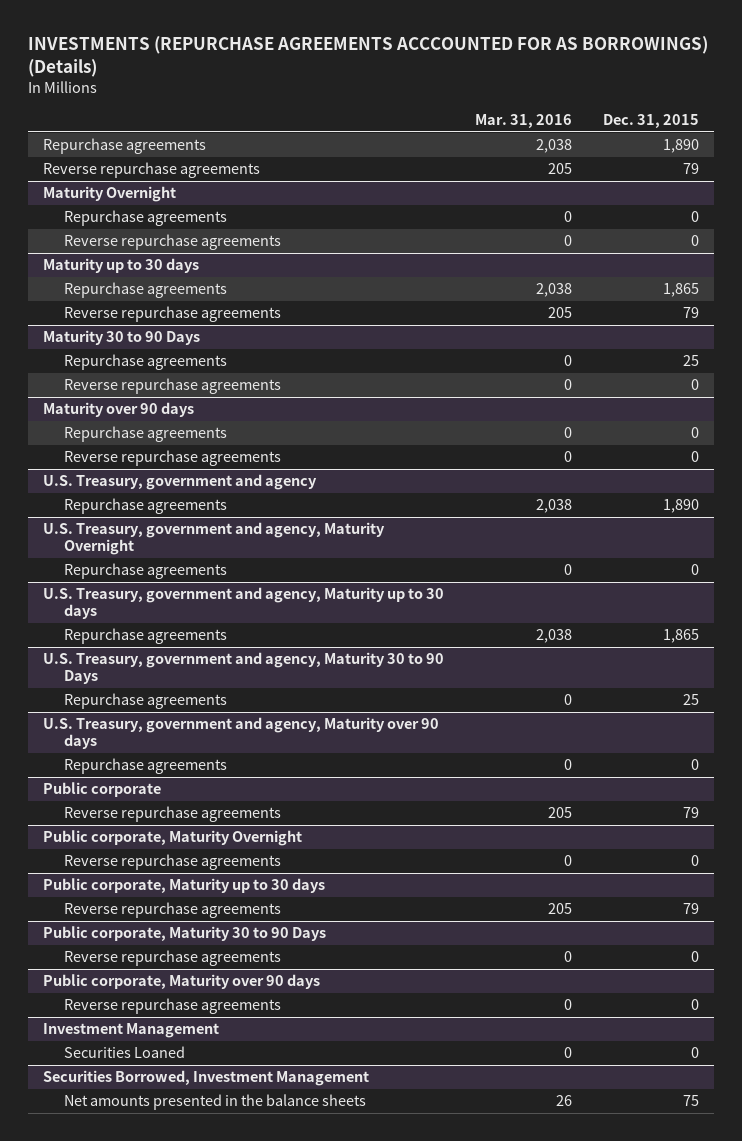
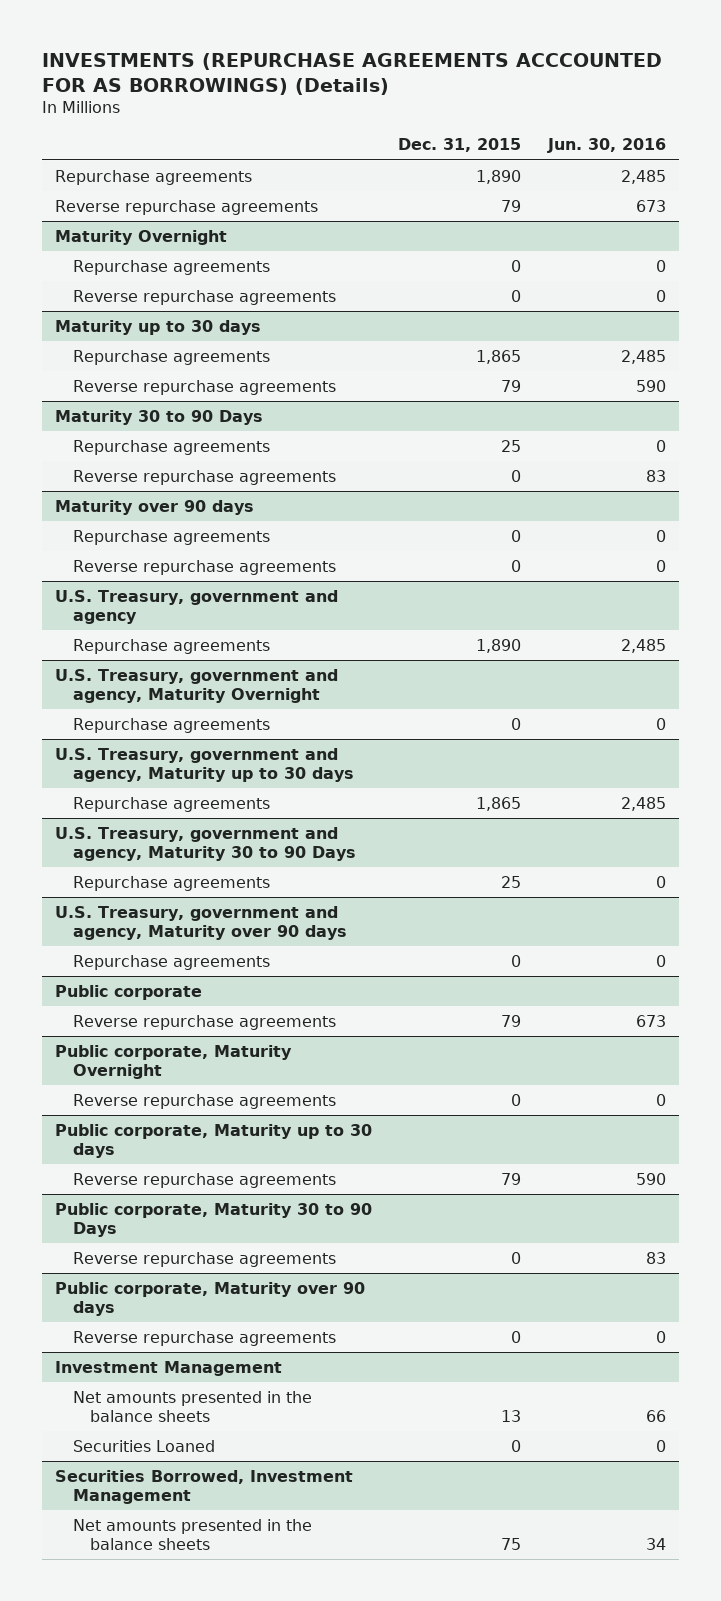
- | Mar. 31, 2016 | Dec. 31, 2015
+ | Dec. 31, 2015 | Jun. 30, 2016
@ Investment Management
+ Net amounts presented in the balance sheets | 13 | 66

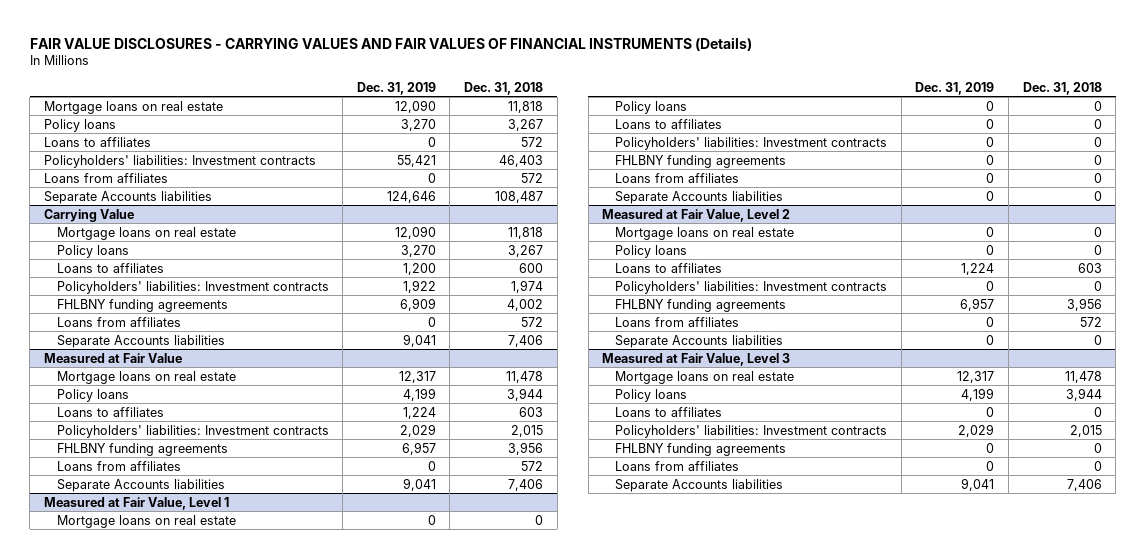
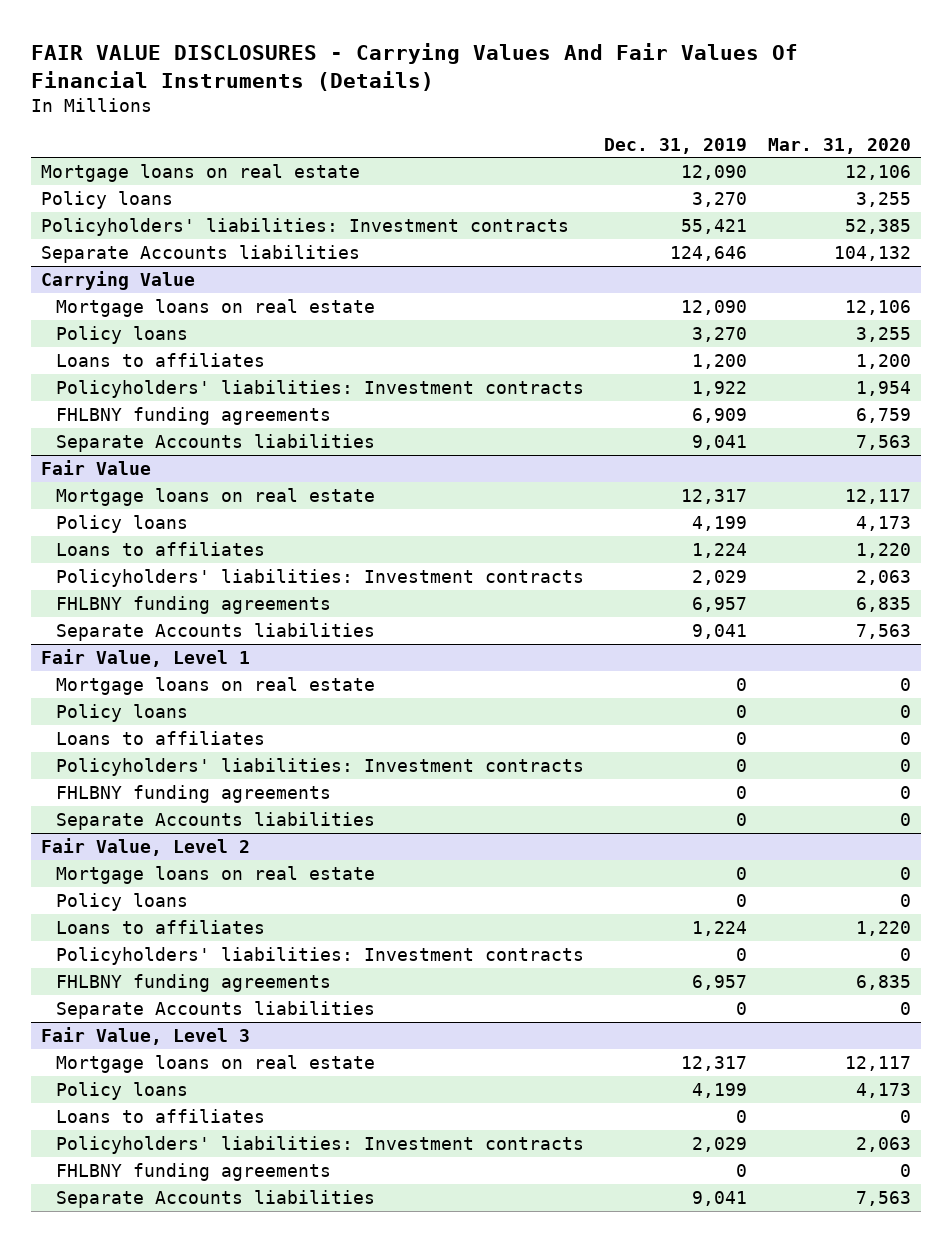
- FAIR VALUE DISCLOSURES - CARRYING VALUES AND FAIR VALUES OF FINANCIAL INSTRUMENTS (Details)
+ FAIR VALUE DISCLOSURES - Carrying Values And Fair Values Of Financial Instruments (Details)
- | Dec. 31, 2019 | Dec. 31, 2018
+ | Dec. 31, 2019 | Mar. 31, 2020
- Loans to affiliates | 0 | 572
- Loans from affiliates | 0 | 572
@ Carrying Value
- Loans from affiliates | 0 | 572
- Measured at Fair Value
+ Fair Value
- Loans from affiliates | 0 | 572
- Measured at Fair Value, Level 1
+ Fair Value, Level 1
- Loans from affiliates | 0 | 0
- Measured at Fair Value, Level 2
+ Fair Value, Level 2
- Loans from affiliates | 0 | 572
- Measured at Fair Value, Level 3
+ Fair Value, Level 3
- Loans from affiliates | 0 | 0

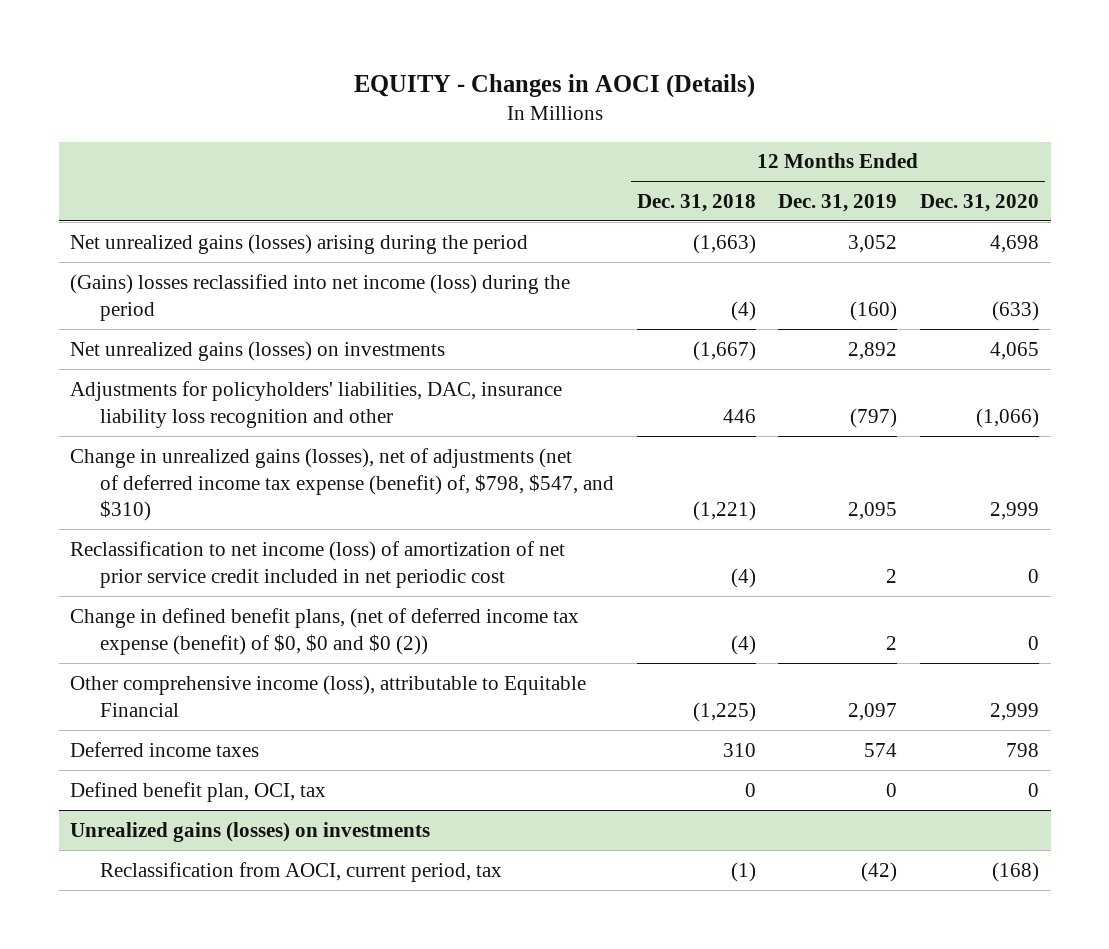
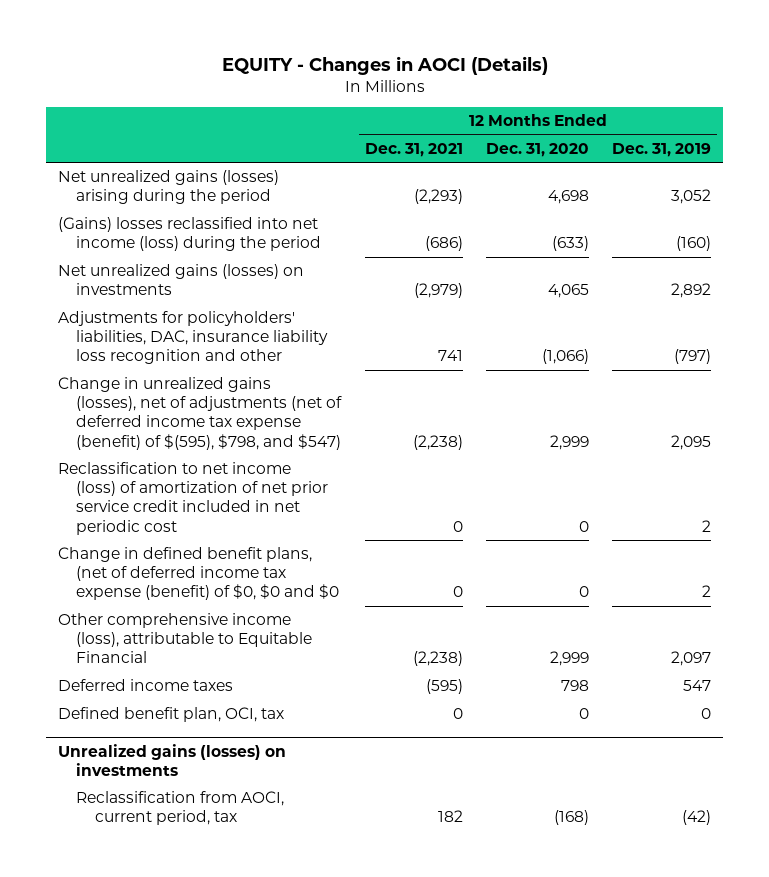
- | 12 Months Ended Dec. 31, 2018 | 12 Months Ended Dec. 31, 2019 | 12 Months Ended Dec. 31, 2020
+ | 12 Months Ended Dec. 31, 2021 | 12 Months Ended Dec. 31, 2020 | 12 Months Ended Dec. 31, 2019
- Change in unrealized gains (losses), net of adjustments (net of deferred income tax expense (benefit) of, $798, $547, and $310) | (1,221) | 2,095 | 2,999
+ Change in unrealized gains (losses), net of adjustments (net of deferred income tax expense (benefit) of $(595), $798, and $547) | (2,238) | 2,999 | 2,095
- Change in defined benefit plans, (net of deferred income tax expense (benefit) of $0, $0 and $0 (2)) | (4) | 2 | 0
+ Change in defined benefit plans, (net of deferred income tax expense (benefit) of $0, $0 and $0 | 0 | 0 | 2
- Deferred income taxes | 310 | 574 | 798
+ Deferred income taxes | (595) | 798 | 547

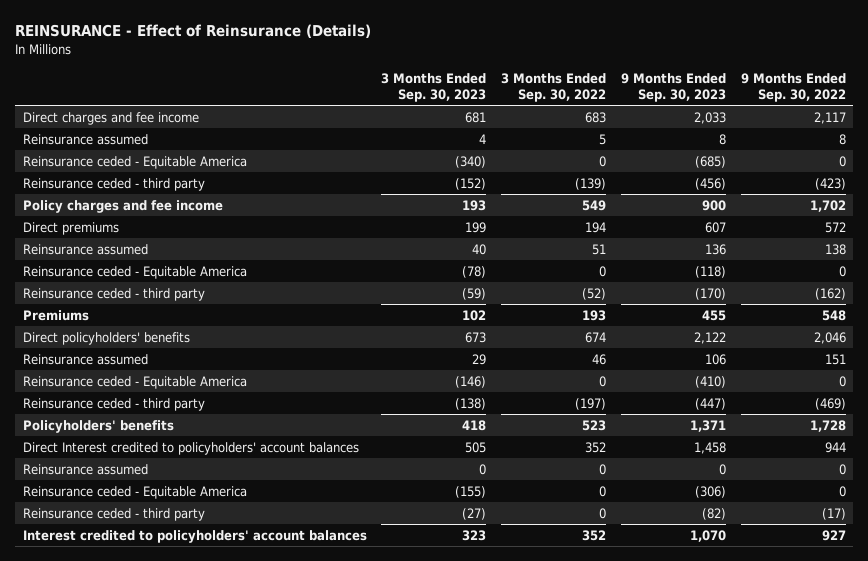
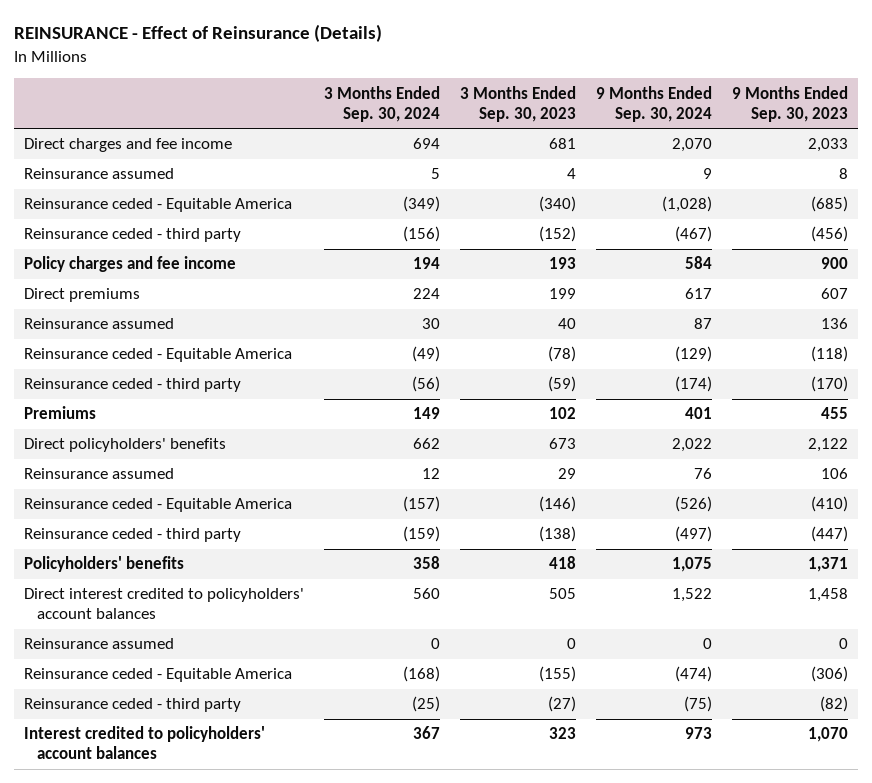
- | 3 Months Ended Sep. 30, 2023 | 3 Months Ended Sep. 30, 2022 | 9 Months Ended Sep. 30, 2023 | 9 Months Ended Sep. 30, 2022
+ | 3 Months Ended Sep. 30, 2024 | 3 Months Ended Sep. 30, 2023 | 9 Months Ended Sep. 30, 2024 | 9 Months Ended Sep. 30, 2023
- Direct Interest credited to policyholders' account balances | 505 | 352 | 1,458 | 944
+ Direct interest credited to policyholders' account balances | 560 | 505 | 1,522 | 1,458

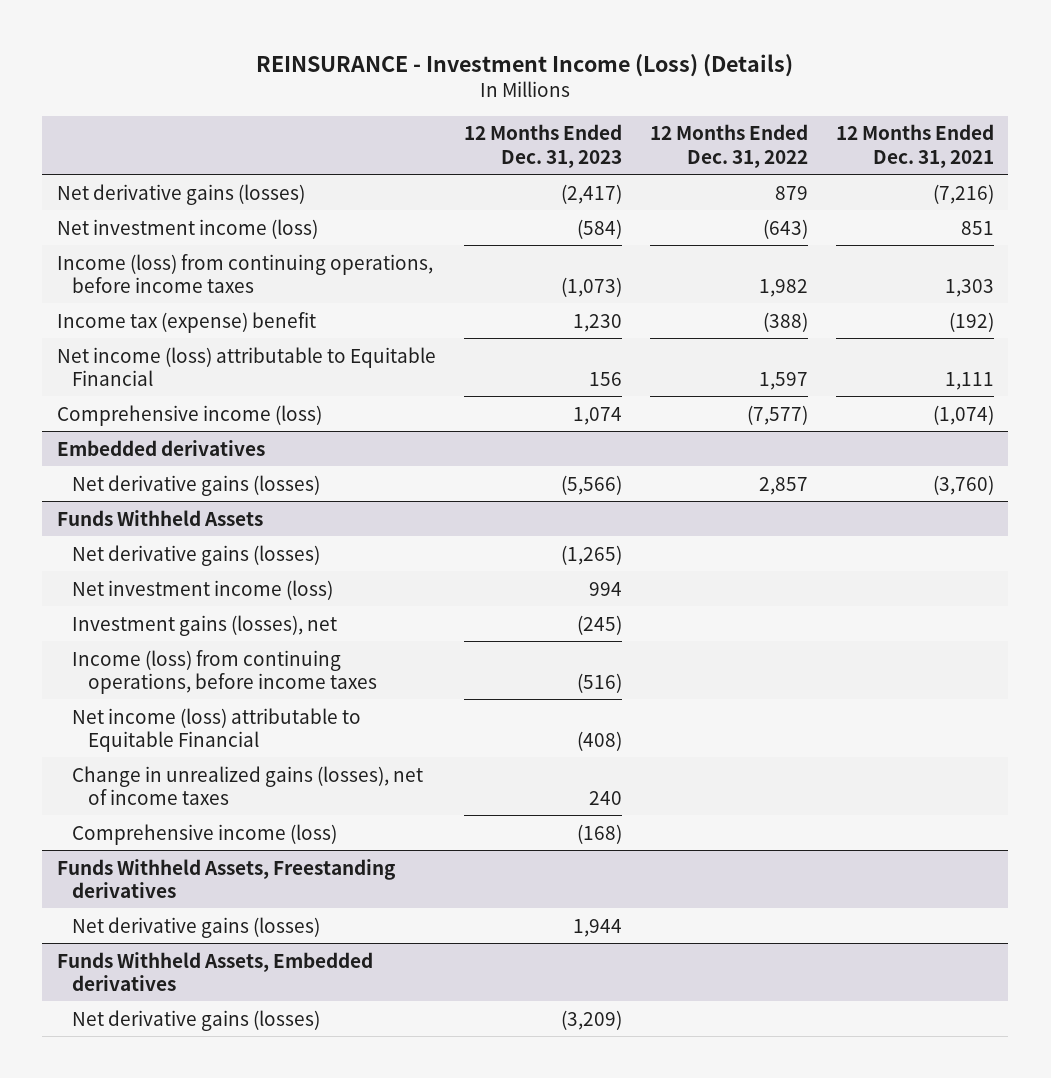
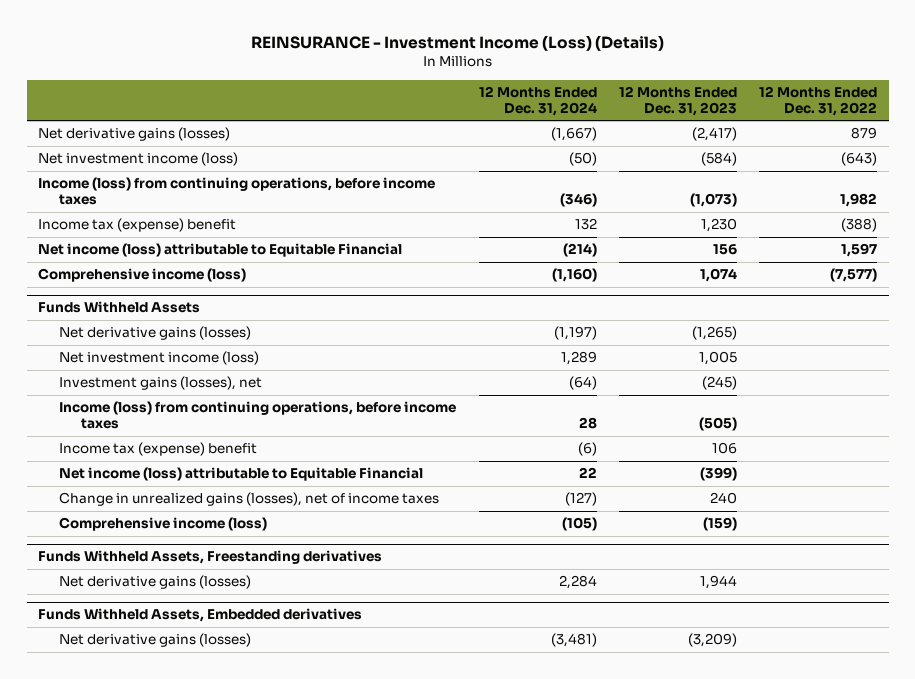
- | 12 Months Ended Dec. 31, 2023 | 12 Months Ended Dec. 31, 2022 | 12 Months Ended Dec. 31, 2021
+ | 12 Months Ended Dec. 31, 2024 | 12 Months Ended Dec. 31, 2023 | 12 Months Ended Dec. 31, 2022
- Embedded derivatives
- Net derivative gains (losses) | (5,566) | 2,857 | (3,760)
@ Funds Withheld Assets
- Net investment income (loss) | 994 | |
+ Net investment income (loss) | 1,289 | 1,005 |
- Income (loss) from continuing operations, before income taxes | (516) | |
- Net income (loss) attributable to Equitable Financial | (408) | |
+ Income (loss) from continuing operations, before income taxes | 28 | (505) |
+ Income tax (expense) benefit | (6) | 106 |
+ Net income (loss) attributable to Equitable Financial | 22 | (399) |
- Comprehensive income (loss) | (168) | |
+ Comprehensive income (loss) | (105) | (159) |

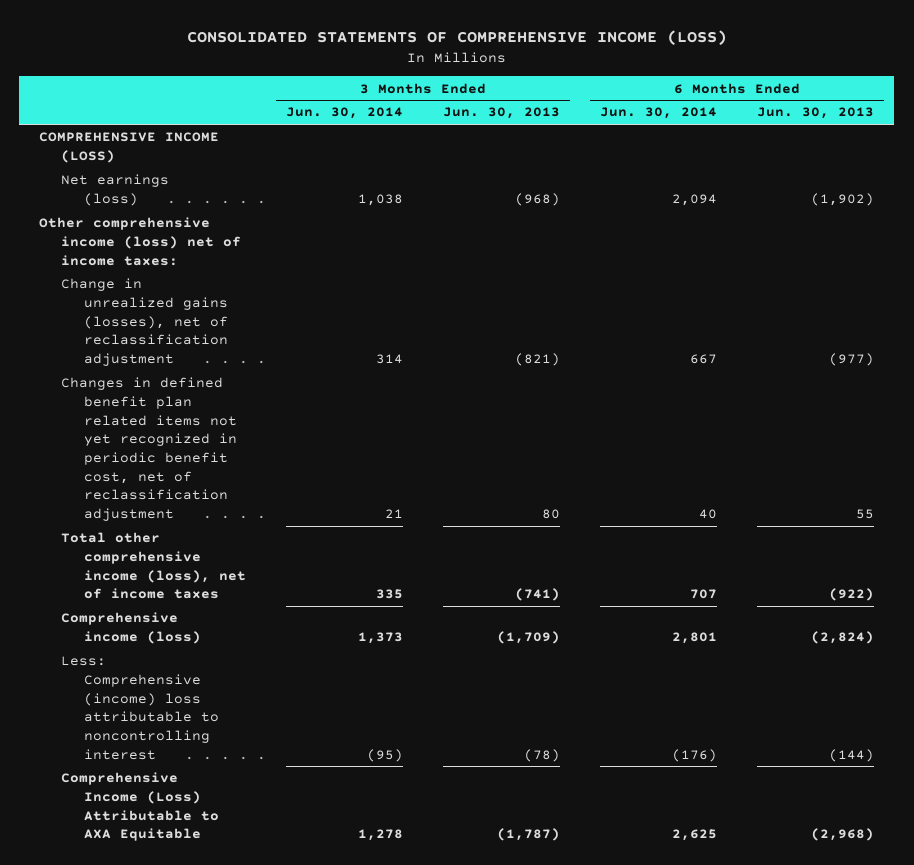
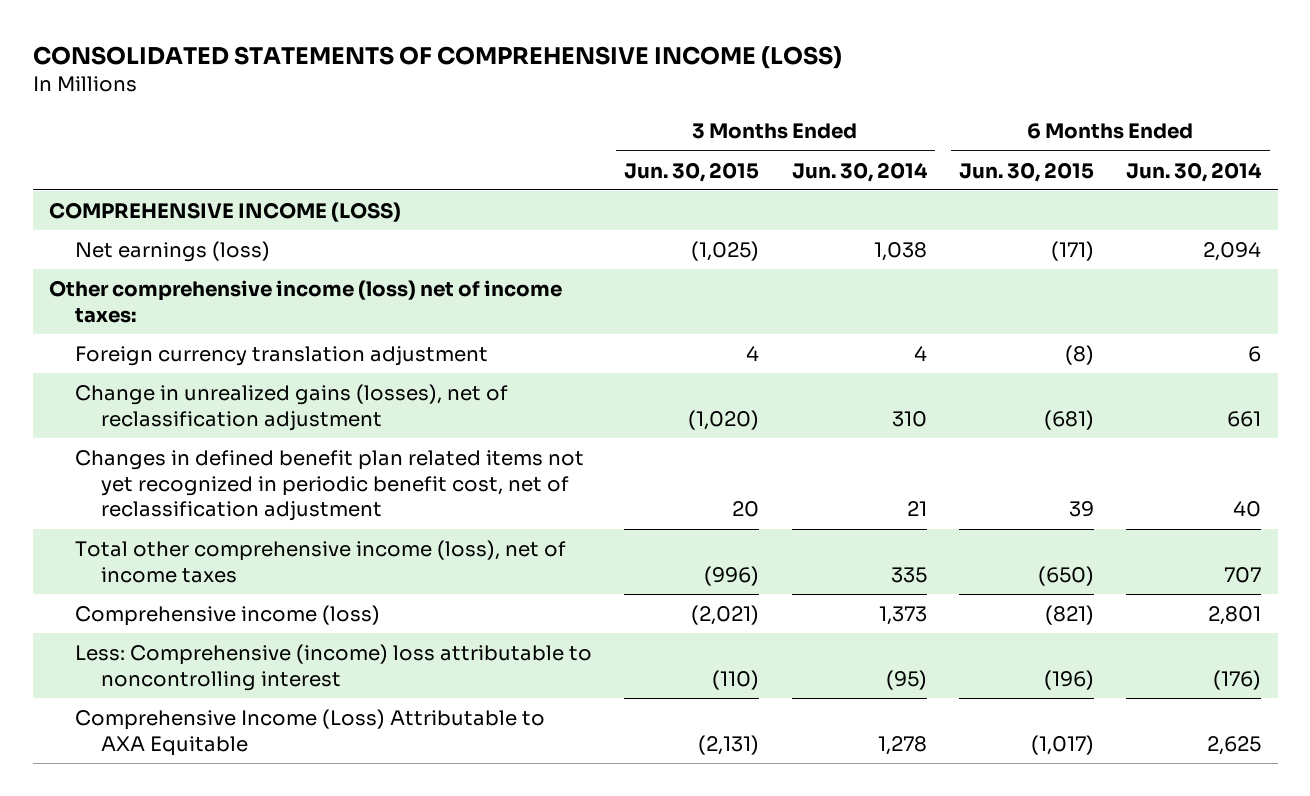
- | 3 Months Ended Jun. 30, 2014 | 3 Months Ended Jun. 30, 2013 | 6 Months Ended Jun. 30, 2014 | 6 Months Ended Jun. 30, 2013
+ | 3 Months Ended Jun. 30, 2015 | 3 Months Ended Jun. 30, 2014 | 6 Months Ended Jun. 30, 2015 | 6 Months Ended Jun. 30, 2014
- Change in unrealized gains (losses), net of reclassification adjustment | 314 | (821) | 667 | (977)
+ Foreign currency translation adjustment | 4 | 4 | (8) | 6
+ Change in unrealized gains (losses), net of reclassification adjustment | (1,020) | 310 | (681) | 661

